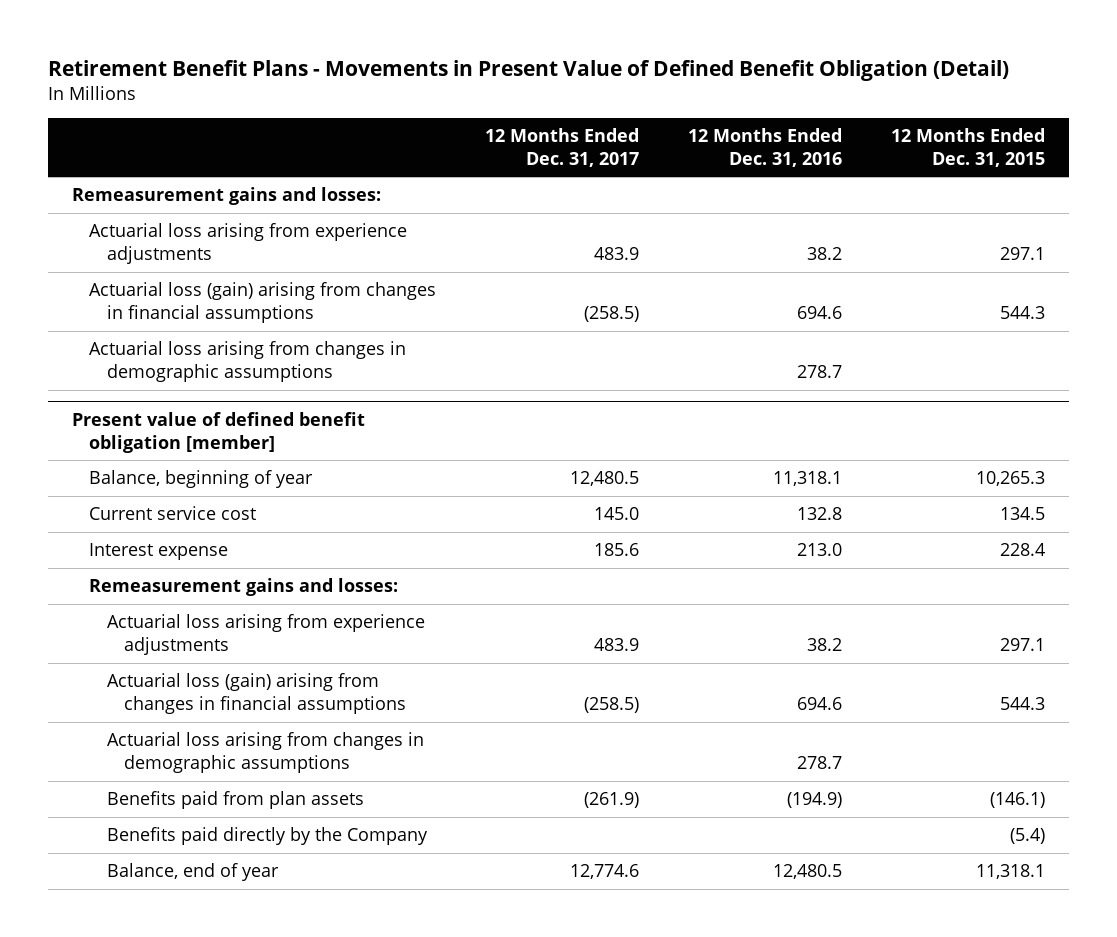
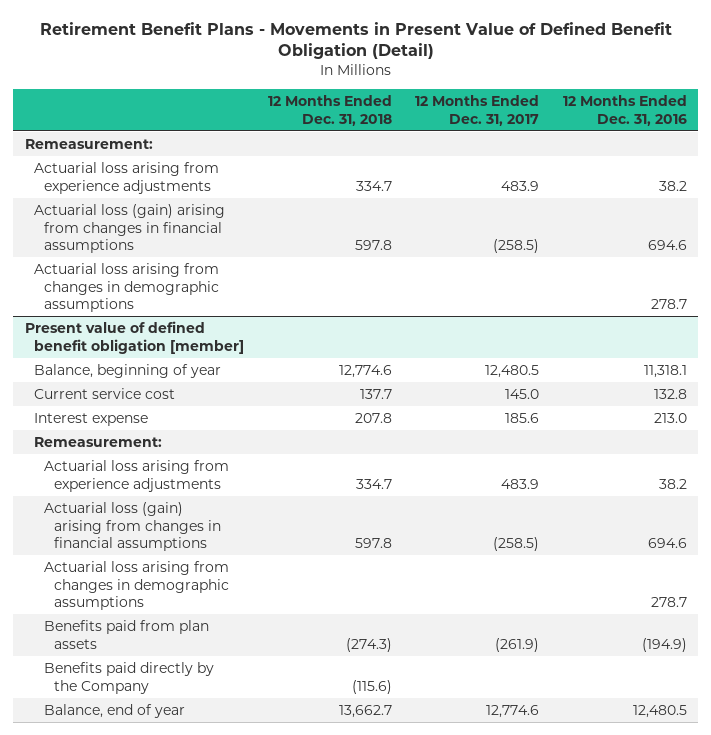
- | 12 Months Ended Dec. 31, 2017 | 12 Months Ended Dec. 31, 2016 | 12 Months Ended Dec. 31, 2015
+ | 12 Months Ended Dec. 31, 2018 | 12 Months Ended Dec. 31, 2017 | 12 Months Ended Dec. 31, 2016
- Remeasurement gains and losses:
+ Remeasurement:
@ Present value of defined benefit obligation [member]
- Remeasurement gains and losses:
+ Remeasurement:

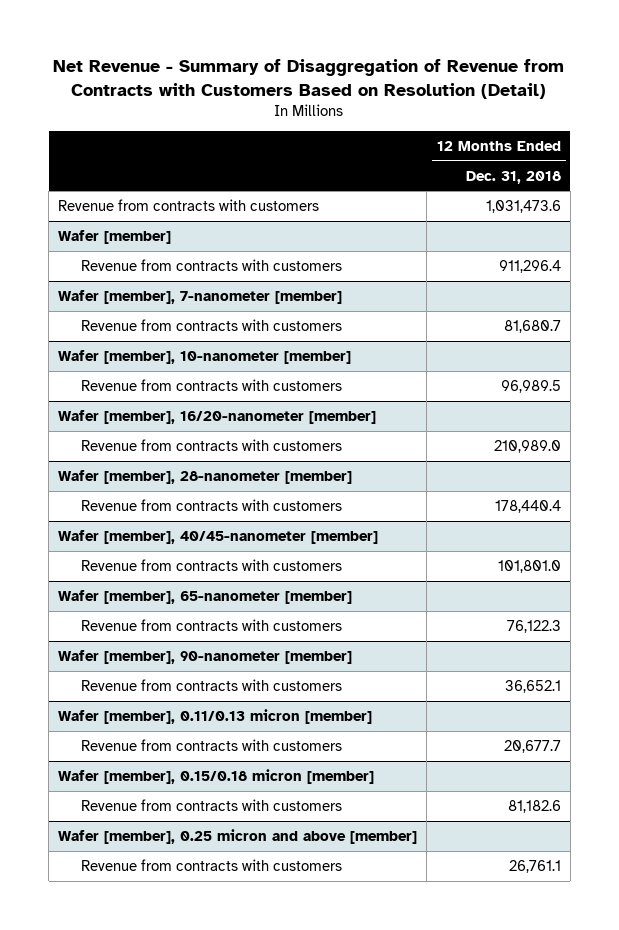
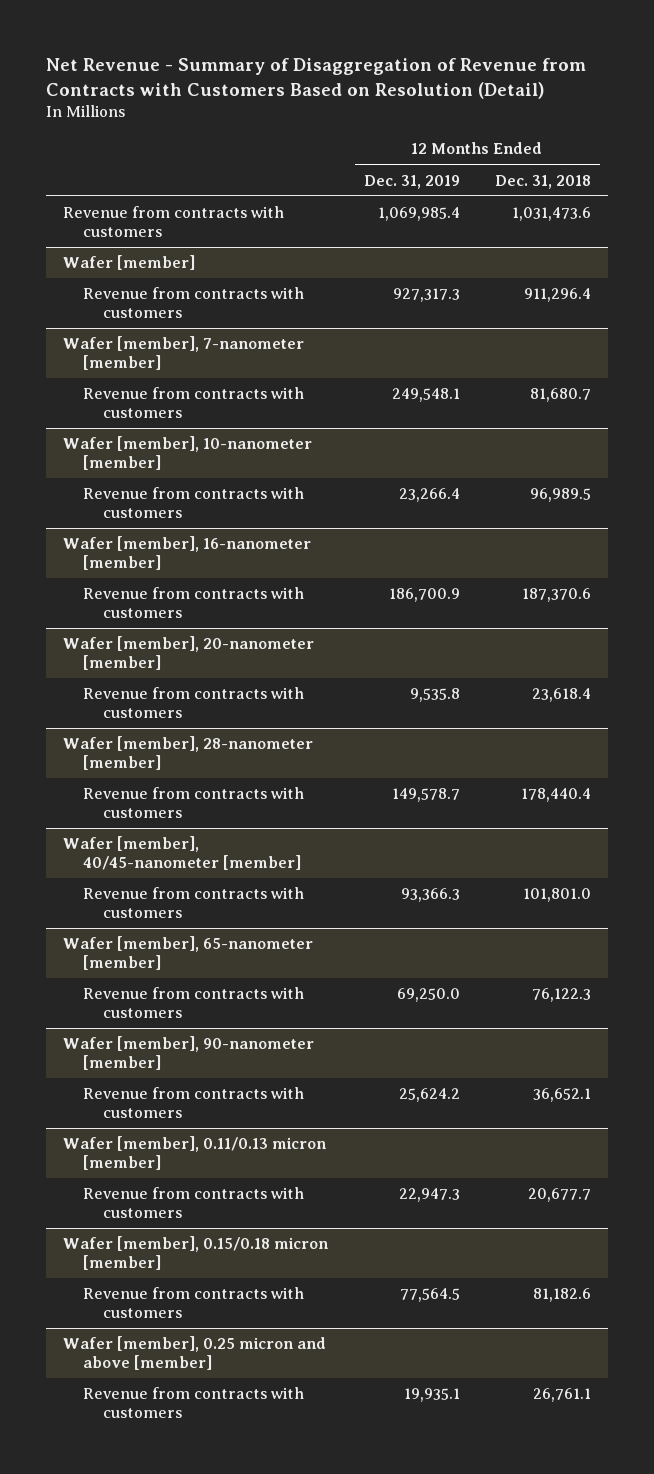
- | 12 Months Ended Dec. 31, 2018
+ | 12 Months Ended Dec. 31, 2019 | 12 Months Ended Dec. 31, 2018
- Wafer [member], 16/20-nanometer [member]
- Revenue from contracts with customers | 210,989.0
+ Wafer [member], 16-nanometer [member]
+ Revenue from contracts with customers | 186,700.9 | 187,370.6
+ Wafer [member], 20-nanometer [member]
+ Revenue from contracts with customers | 9,535.8 | 23,618.4

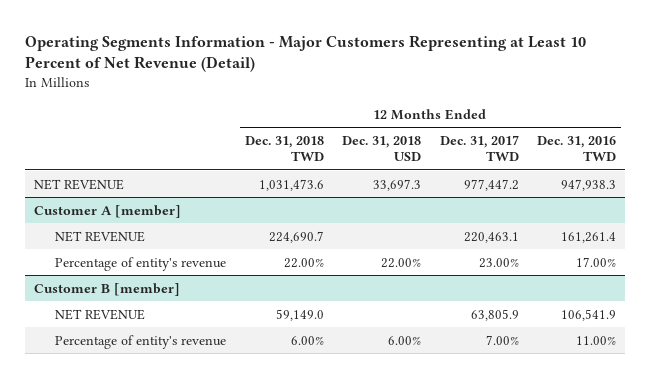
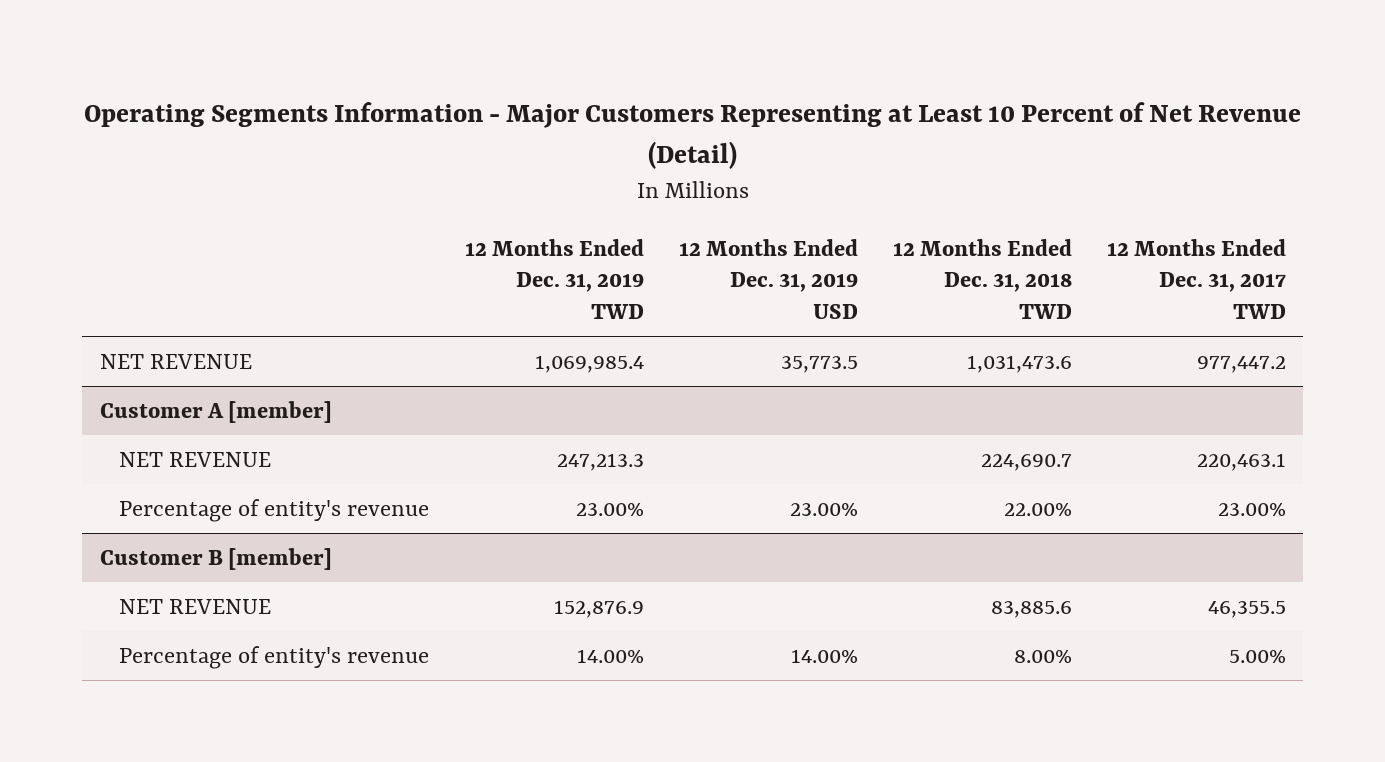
- | 12 Months Ended Dec. 31, 2018 TWD | 12 Months Ended Dec. 31, 2018 USD | 12 Months Ended Dec. 31, 2017 TWD | 12 Months Ended Dec. 31, 2016 TWD
+ | 12 Months Ended Dec. 31, 2019 TWD | 12 Months Ended Dec. 31, 2019 USD | 12 Months Ended Dec. 31, 2018 TWD | 12 Months Ended Dec. 31, 2017 TWD
@ Customer B [member]
- NET REVENUE | 59,149.0 | | 63,805.9 | 106,541.9
- Percentage of entity's revenue | 6.00% | 6.00% | 7.00% | 11.00%
+ NET REVENUE | 152,876.9 | | 83,885.6 | 46,355.5
+ Percentage of entity's revenue | 14.00% | 14.00% | 8.00% | 5.00%

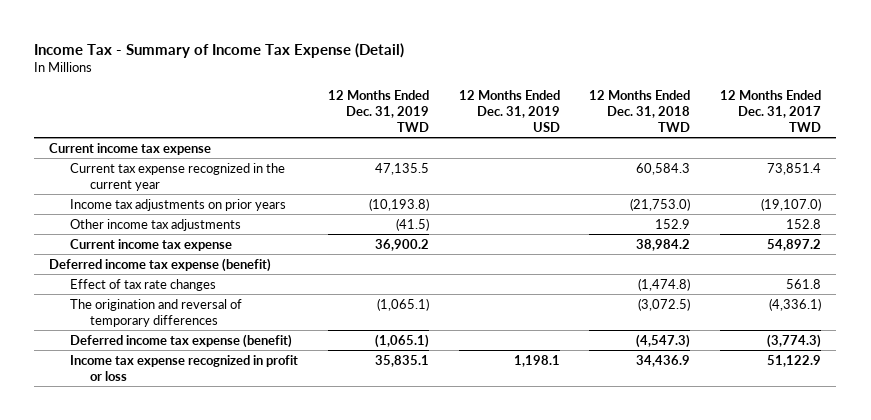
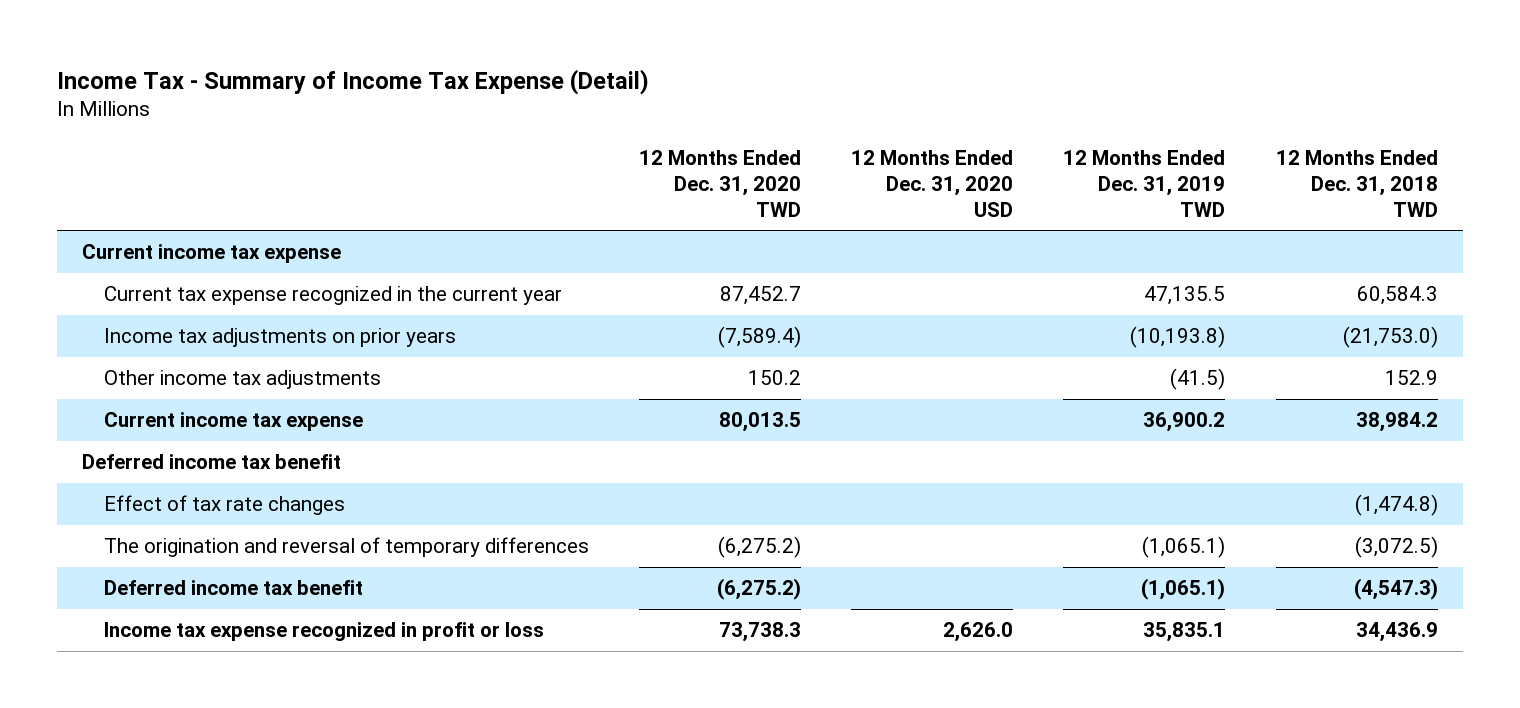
- | 12 Months Ended Dec. 31, 2019 TWD | 12 Months Ended Dec. 31, 2019 USD | 12 Months Ended Dec. 31, 2018 TWD | 12 Months Ended Dec. 31, 2017 TWD
+ | 12 Months Ended Dec. 31, 2020 TWD | 12 Months Ended Dec. 31, 2020 USD | 12 Months Ended Dec. 31, 2019 TWD | 12 Months Ended Dec. 31, 2018 TWD
- Deferred income tax expense (benefit)
+ Deferred income tax benefit
- Deferred income tax expense (benefit) | (1,065.1) | | (4,547.3) | (3,774.3)
+ Deferred income tax benefit | (6,275.2) | | (1,065.1) | (4,547.3)

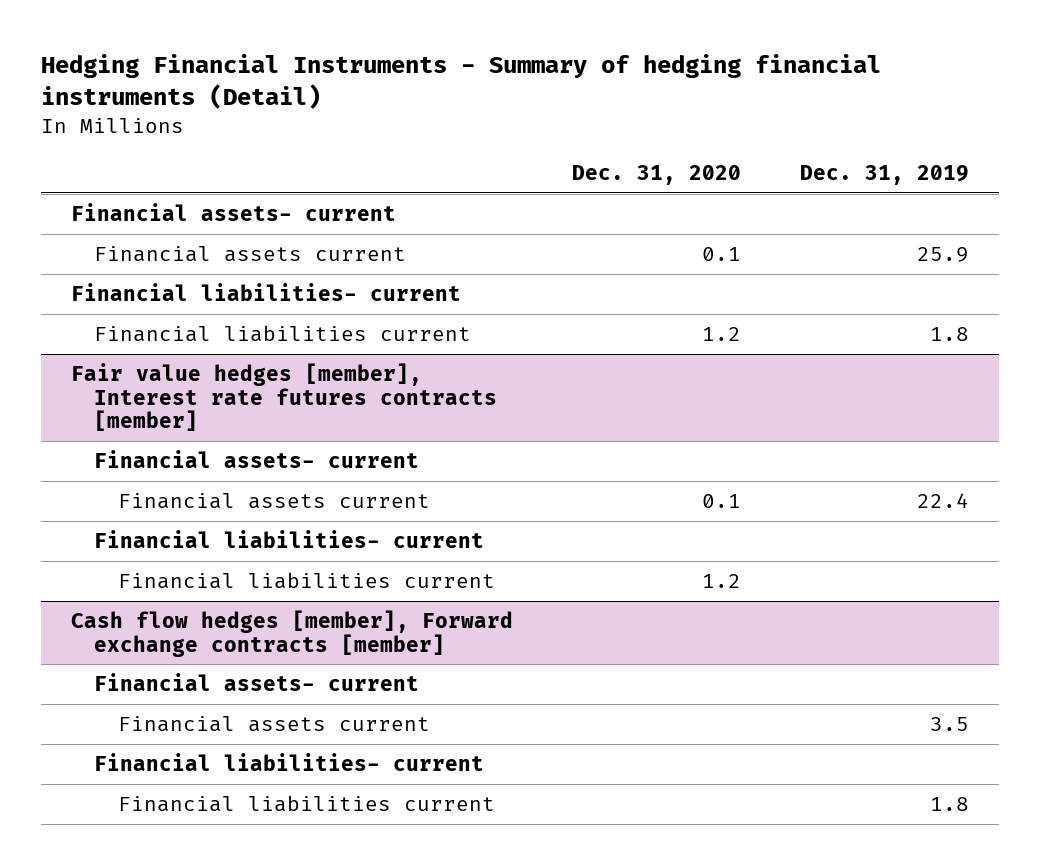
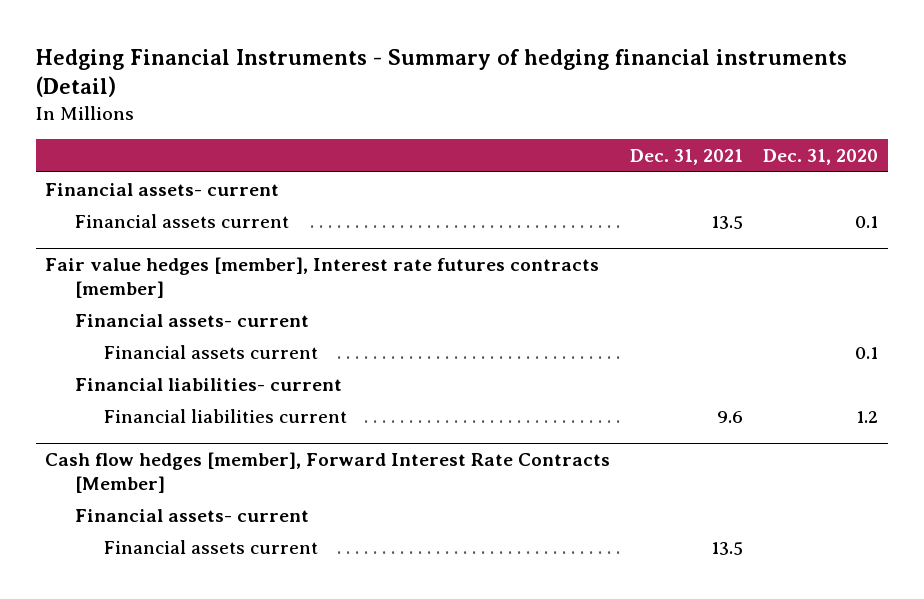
- | Dec. 31, 2020 | Dec. 31, 2019
+ | Dec. 31, 2021 | Dec. 31, 2020
- Financial liabilities- current
- Financial liabilities current | 1.2 | 1.8
- Cash flow hedges [member], Forward exchange contracts [member]
+ Cash flow hedges [member], Forward Interest Rate Contracts [Member]
- Financial liabilities- current
- Financial liabilities current | | 1.8

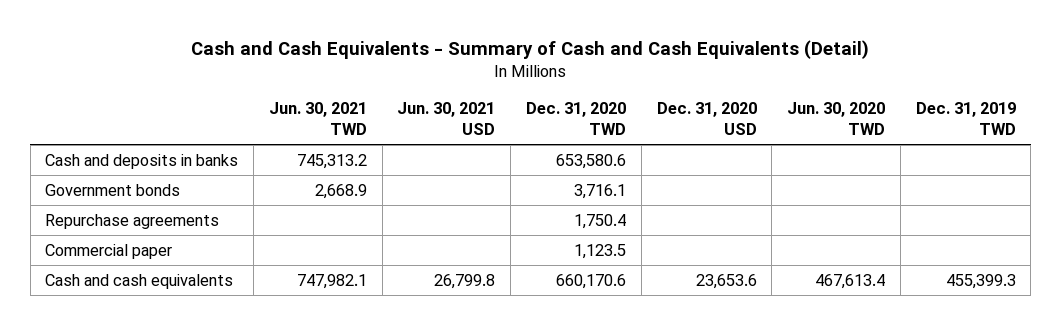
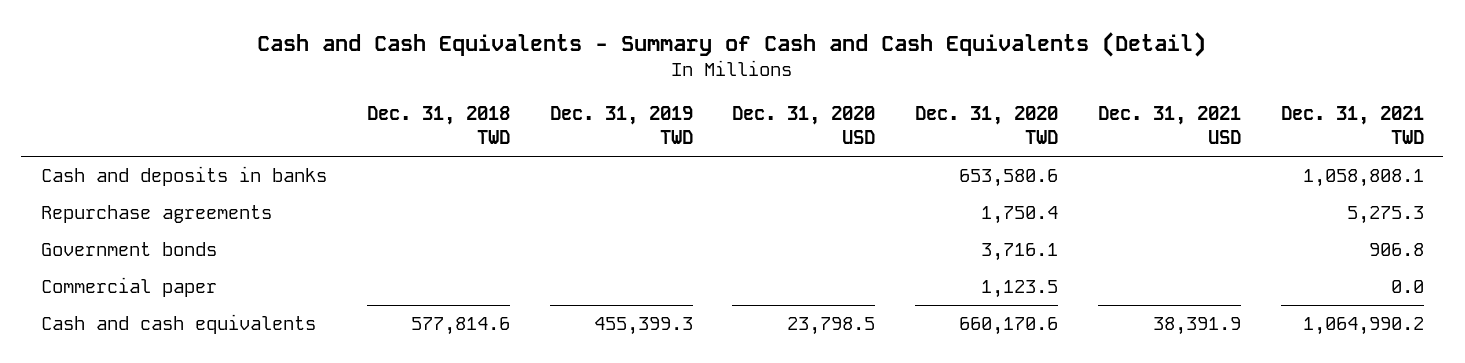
- | Jun. 30, 2021 TWD | Jun. 30, 2021 USD | Dec. 31, 2020 TWD | Dec. 31, 2020 USD | Jun. 30, 2020 TWD | Dec. 31, 2019 TWD
+ | Dec. 31, 2018 TWD | Dec. 31, 2019 TWD | Dec. 31, 2020 USD | Dec. 31, 2020 TWD | Dec. 31, 2021 USD | Dec. 31, 2021 TWD
moved down: Government bonds | | | | 3,716.1 | | 906.8
- Cash and cash equivalents | 747,982.1 | 26,799.8 | 660,170.6 | 23,653.6 | 467,613.4 | 455,399.3
+ Cash and cash equivalents | 577,814.6 | 455,399.3 | 23,798.5 | 660,170.6 | 38,391.9 | 1,064,990.2

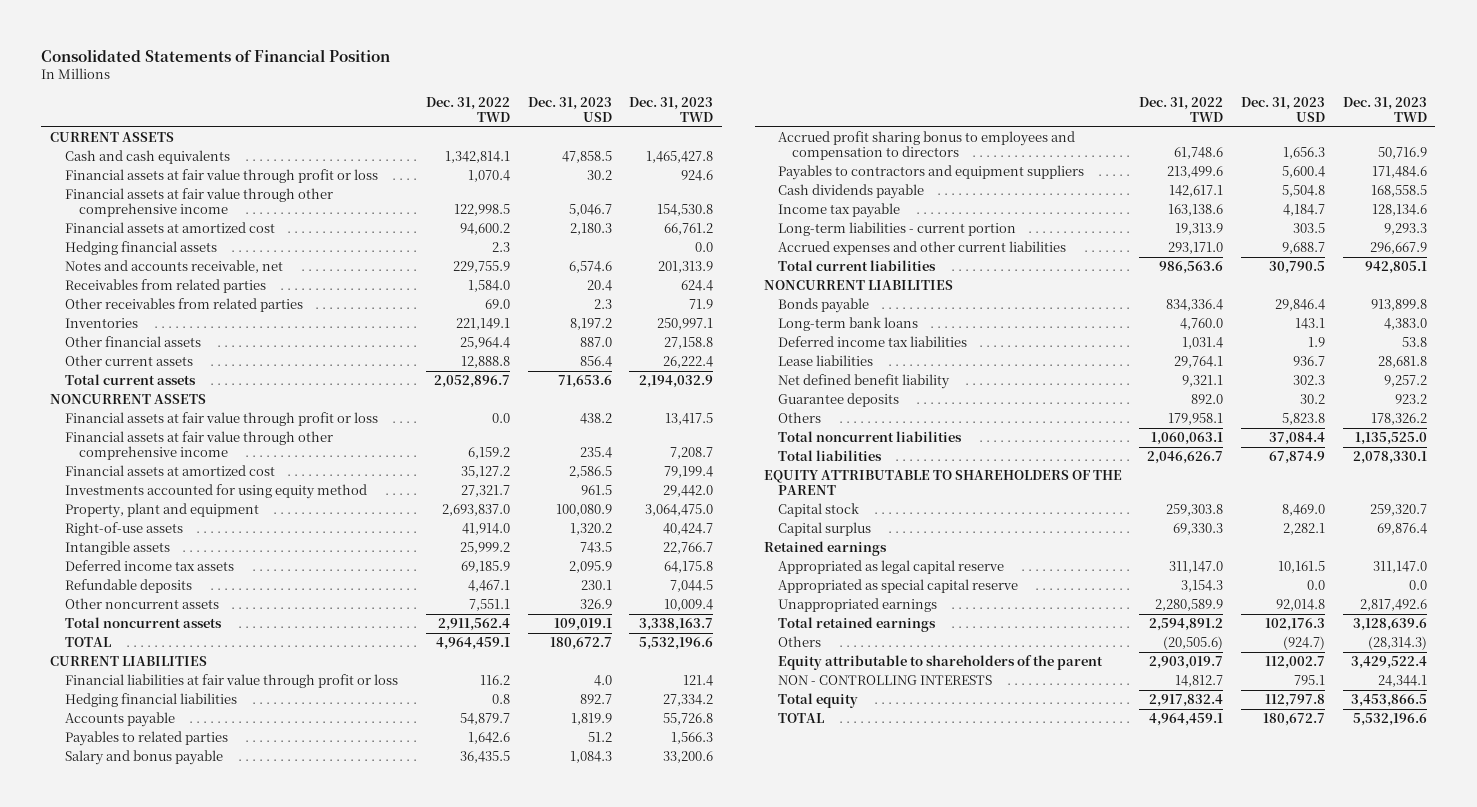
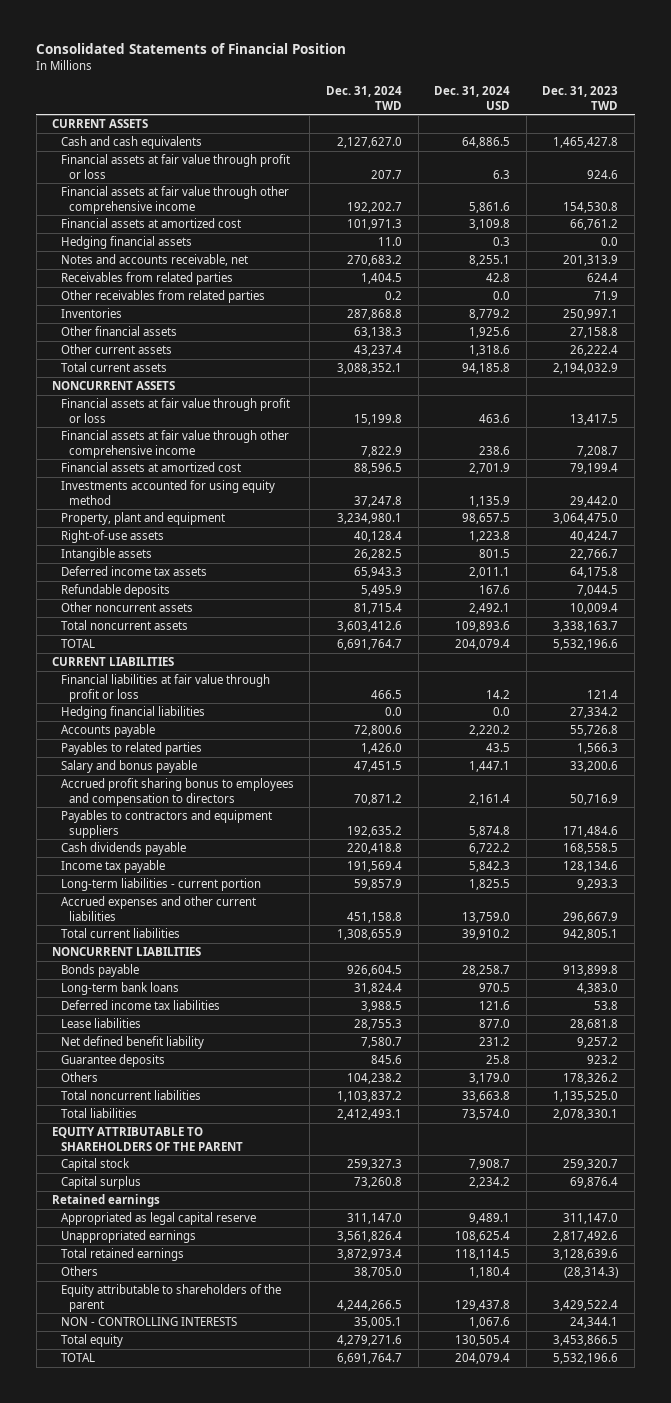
- | Dec. 31, 2022 TWD | Dec. 31, 2023 USD | Dec. 31, 2023 TWD
+ | Dec. 31, 2024 TWD | Dec. 31, 2024 USD | Dec. 31, 2023 TWD
- Appropriated as special capital reserve | 3,154.3 | 0.0 | 0.0

